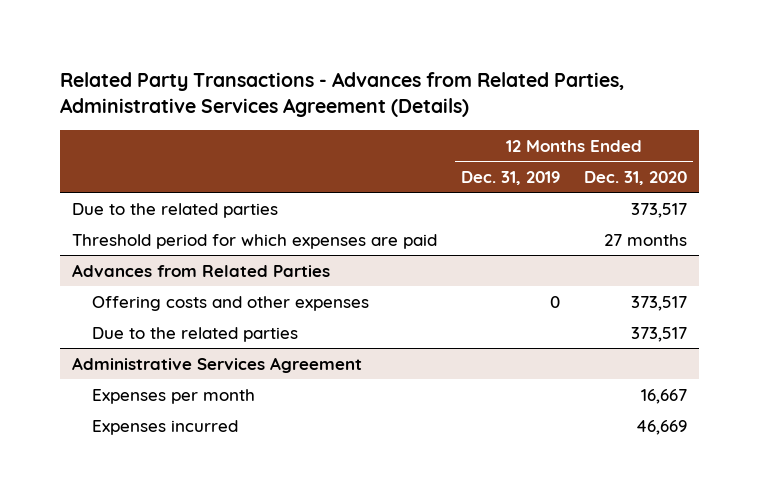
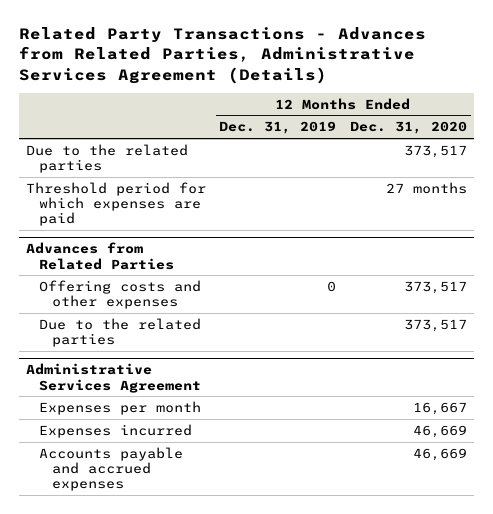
@ Administrative Services Agreement
+ Accounts payable and accrued expenses | | 46,669

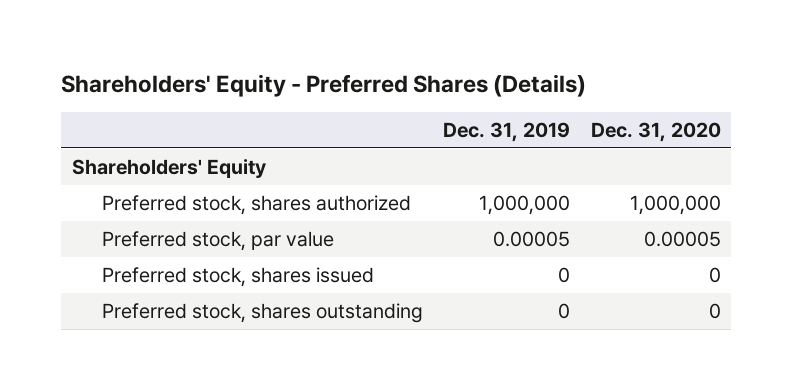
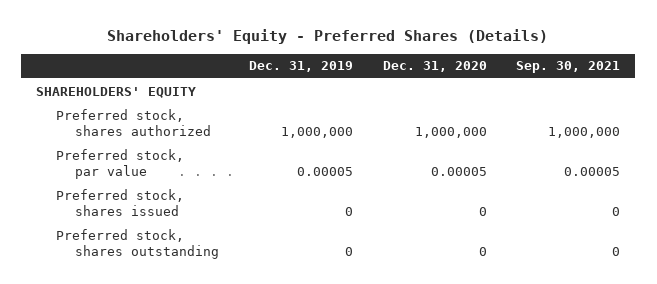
- | Dec. 31, 2019 | Dec. 31, 2020
+ | Dec. 31, 2019 | Dec. 31, 2020 | Sep. 30, 2021
- Shareholders' Equity
+ SHAREHOLDERS' EQUITY

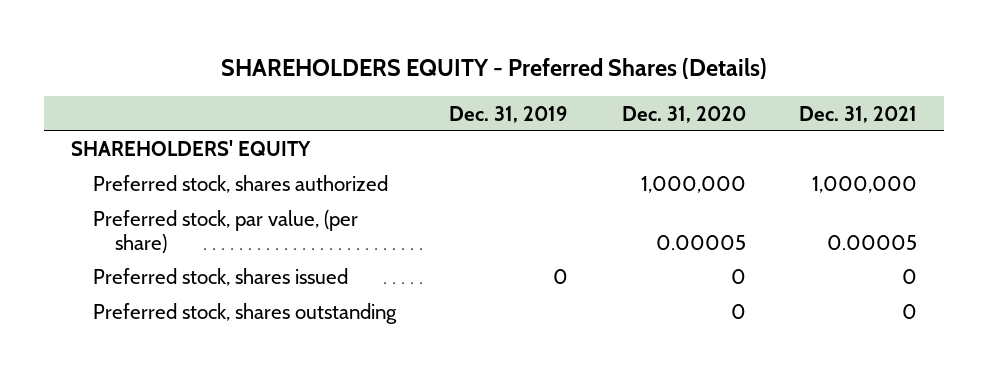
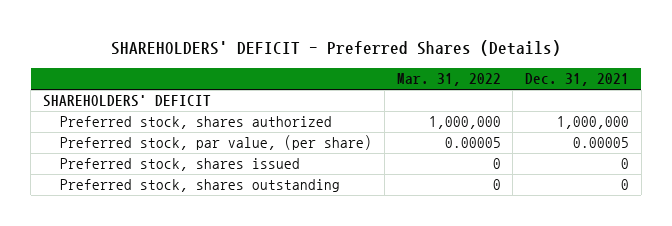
- SHAREHOLDERS EQUITY - Preferred Shares (Details)
+ SHAREHOLDERS' DEFICIT - Preferred Shares (Details)
- | Dec. 31, 2019 | Dec. 31, 2020 | Dec. 31, 2021
+ | Mar. 31, 2022 | Dec. 31, 2021
- SHAREHOLDERS' EQUITY
+ SHAREHOLDERS' DEFICIT

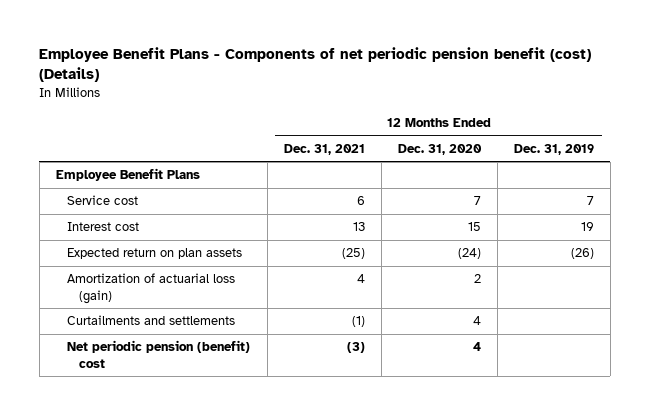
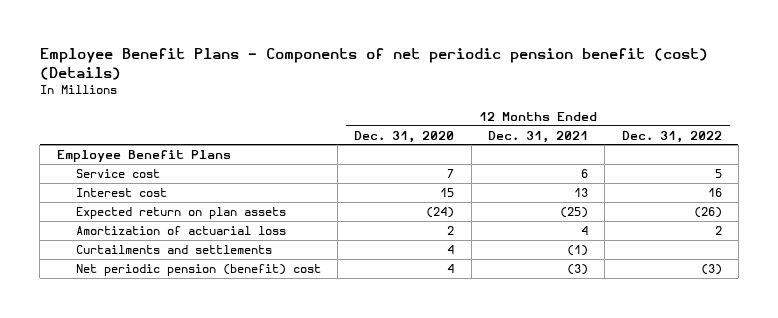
- | 12 Months Ended Dec. 31, 2021 | 12 Months Ended Dec. 31, 2020 | 12 Months Ended Dec. 31, 2019
+ | 12 Months Ended Dec. 31, 2020 | 12 Months Ended Dec. 31, 2021 | 12 Months Ended Dec. 31, 2022
- Amortization of actuarial loss (gain) | 4 | 2 |
+ Amortization of actuarial loss | 2 | 4 | 2

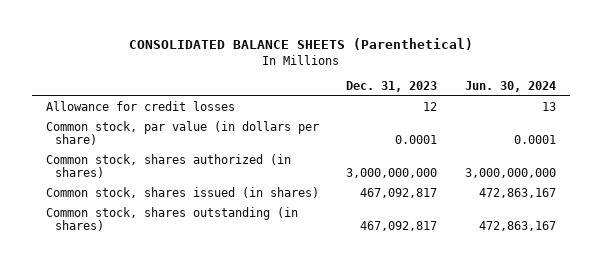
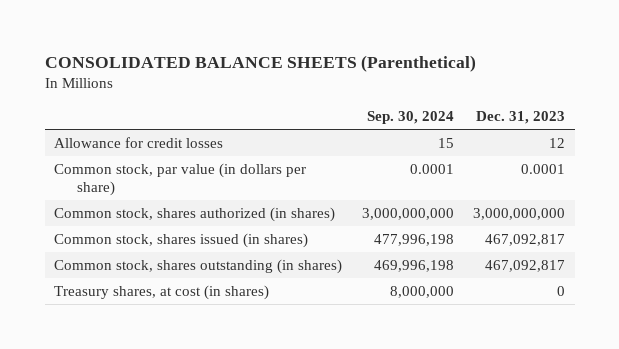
- | Dec. 31, 2023 | Jun. 30, 2024
+ | Sep. 30, 2024 | Dec. 31, 2023
+ Treasury shares, at cost (in shares) | 8,000,000 | 0

